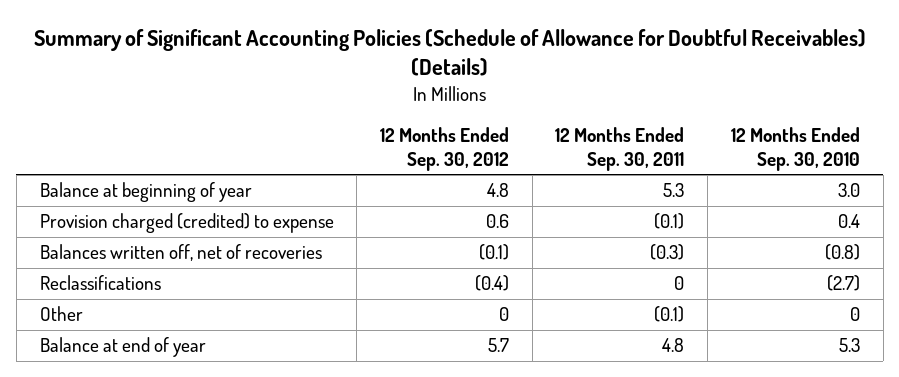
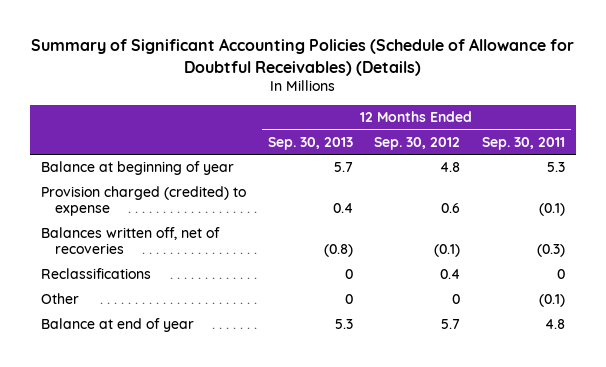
- | 12 Months Ended Sep. 30, 2012 | 12 Months Ended Sep. 30, 2011 | 12 Months Ended Sep. 30, 2010
+ | 12 Months Ended Sep. 30, 2013 | 12 Months Ended Sep. 30, 2012 | 12 Months Ended Sep. 30, 2011
- Reclassifications | (0.4) | 0 | (2.7)
+ Reclassifications | 0 | 0.4 | 0

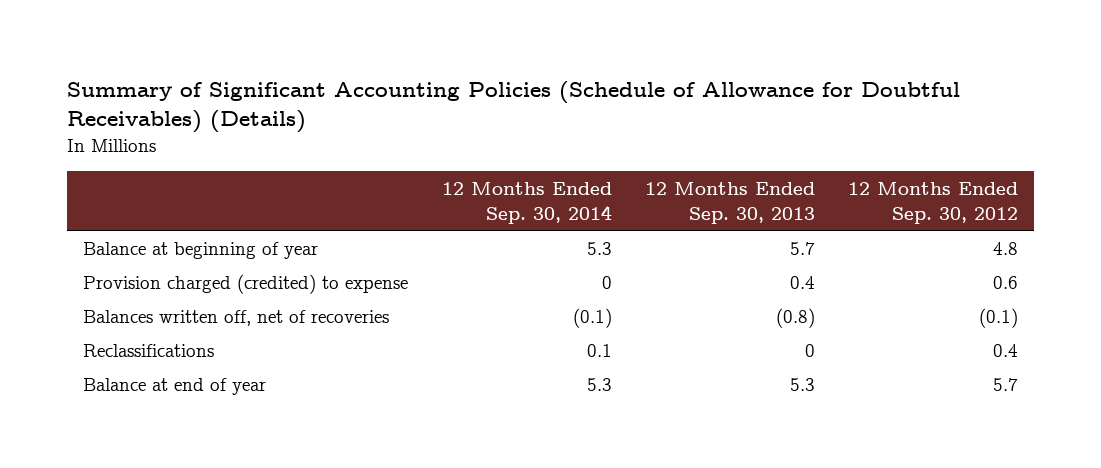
- | 12 Months Ended Sep. 30, 2013 | 12 Months Ended Sep. 30, 2012 | 12 Months Ended Sep. 30, 2011
+ | 12 Months Ended Sep. 30, 2014 | 12 Months Ended Sep. 30, 2013 | 12 Months Ended Sep. 30, 2012
- Other | 0 | 0 | (0.1)

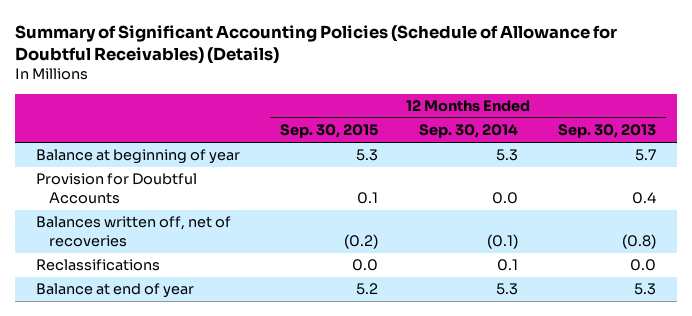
- | 12 Months Ended Sep. 30, 2014 | 12 Months Ended Sep. 30, 2013 | 12 Months Ended Sep. 30, 2012
+ | 12 Months Ended Sep. 30, 2015 | 12 Months Ended Sep. 30, 2014 | 12 Months Ended Sep. 30, 2013
- Provision charged (credited) to expense | 0 | 0.4 | 0.6
+ Provision for Doubtful Accounts | 0.1 | 0.0 | 0.4
- Reclassifications | 0.1 | 0 | 0.4
+ Reclassifications | 0.0 | 0.1 | 0.0

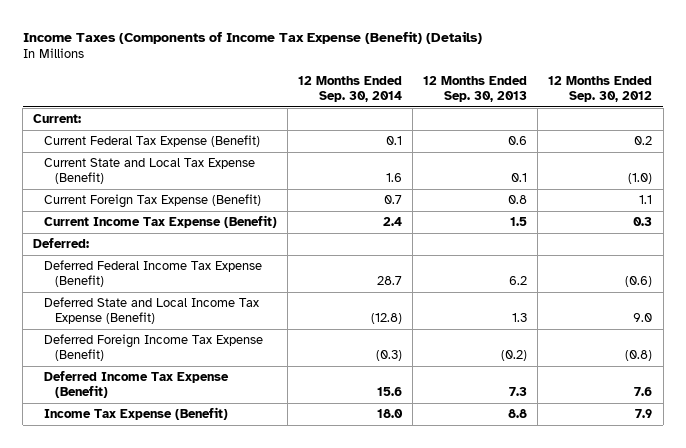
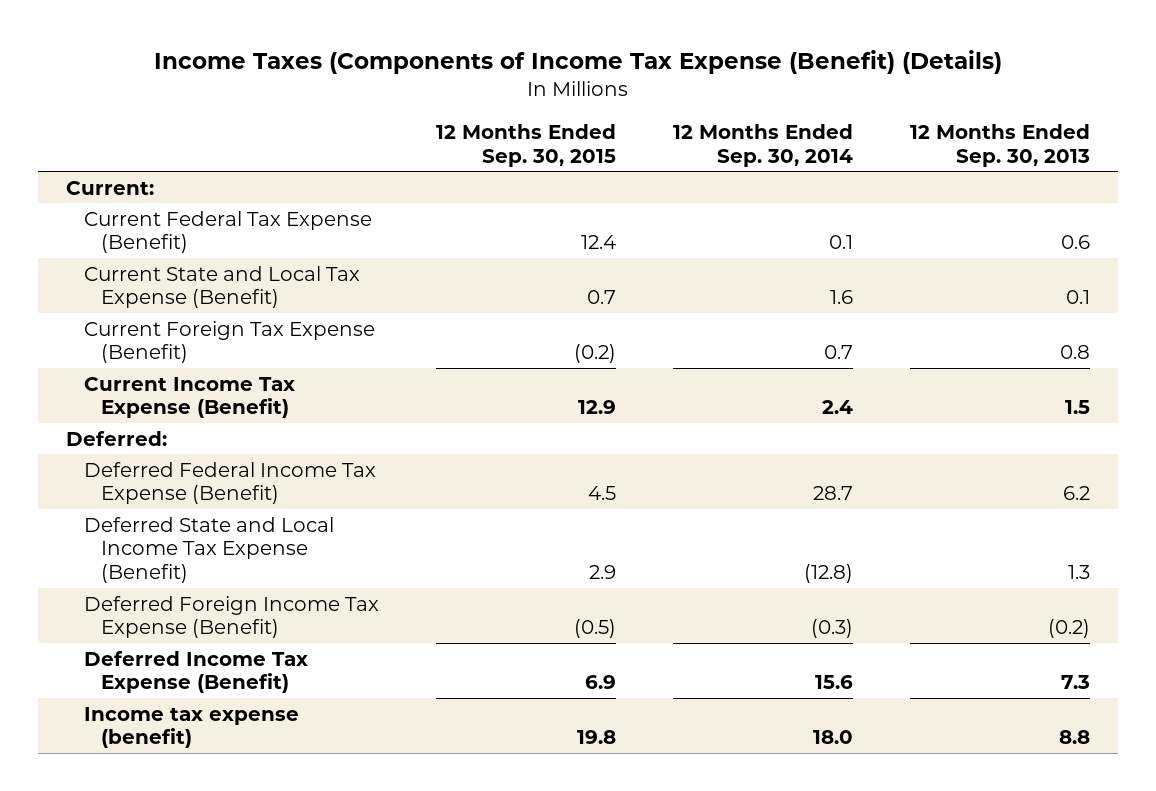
- | 12 Months Ended Sep. 30, 2014 | 12 Months Ended Sep. 30, 2013 | 12 Months Ended Sep. 30, 2012
+ | 12 Months Ended Sep. 30, 2015 | 12 Months Ended Sep. 30, 2014 | 12 Months Ended Sep. 30, 2013
- Income Tax Expense (Benefit) | 18.0 | 8.8 | 7.9
+ Income tax expense (benefit) | 19.8 | 18.0 | 8.8

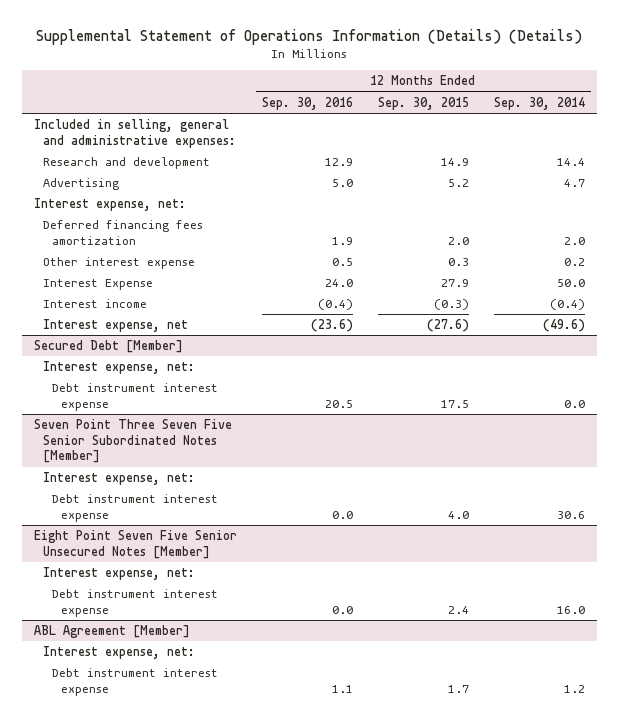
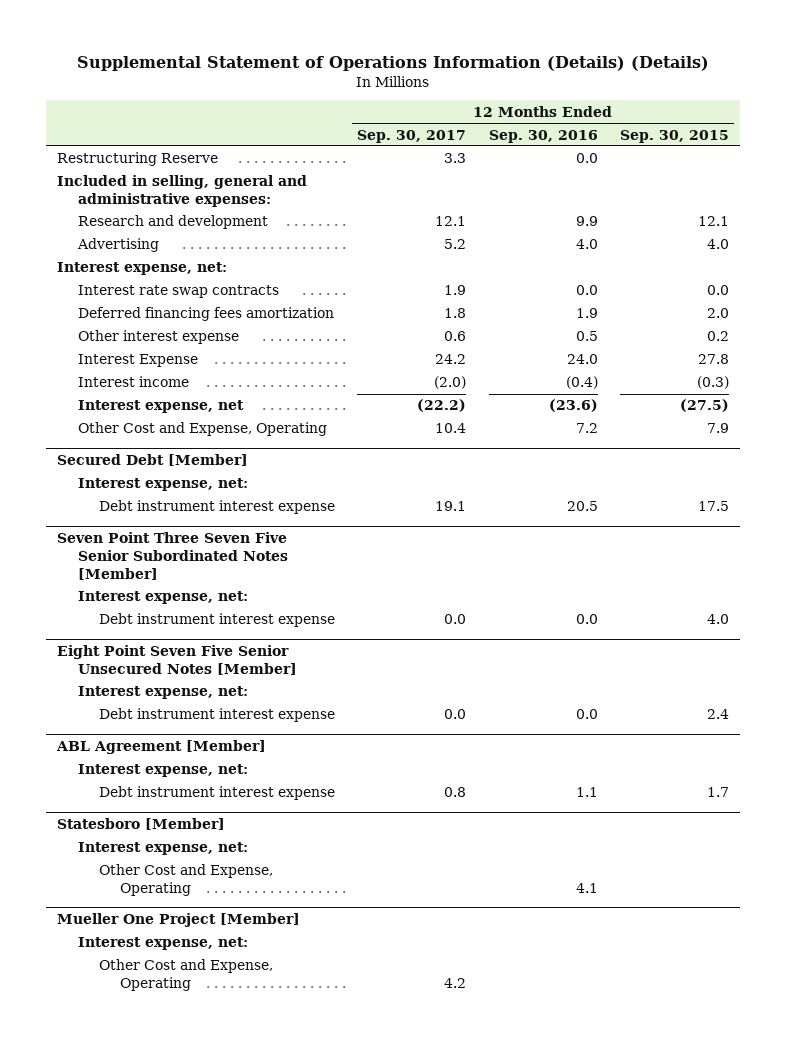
- | 12 Months Ended Sep. 30, 2016 | 12 Months Ended Sep. 30, 2015 | 12 Months Ended Sep. 30, 2014
+ | 12 Months Ended Sep. 30, 2017 | 12 Months Ended Sep. 30, 2016 | 12 Months Ended Sep. 30, 2015
+ Restructuring Reserve | 3.3 | 0.0 |
- Research and development | 12.9 | 14.9 | 14.4
- Advertising | 5.0 | 5.2 | 4.7
+ Research and development | 12.1 | 9.9 | 12.1
+ Advertising | 5.2 | 4.0 | 4.0
+ Interest rate swap contracts | 1.9 | 0.0 | 0.0
- Other interest expense | 0.5 | 0.3 | 0.2
- Interest Expense | 24.0 | 27.9 | 50.0
+ Other interest expense | 0.6 | 0.5 | 0.2
+ Interest Expense | 24.2 | 24.0 | 27.8
- Interest expense, net | (23.6) | (27.6) | (49.6)
+ Interest expense, net | (22.2) | (23.6) | (27.5)
+ Other Cost and Expense, Operating | 10.4 | 7.2 | 7.9
+ Statesboro [Member]
+ Interest expense, net:
+ Other Cost and Expense, Operating | | 4.1 |
+ Mueller One Project [Member]
+ Interest expense, net:
+ Other Cost and Expense, Operating | 4.2 | |

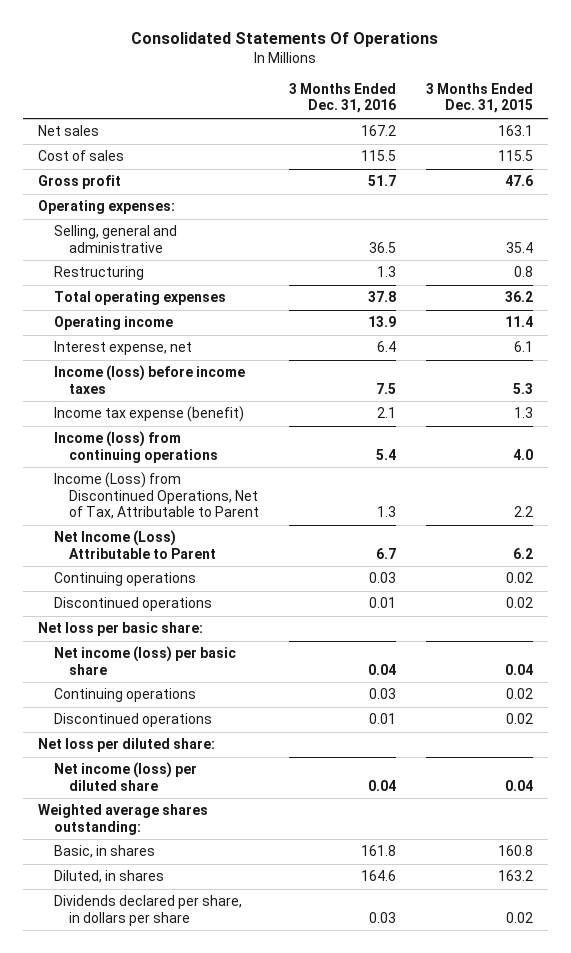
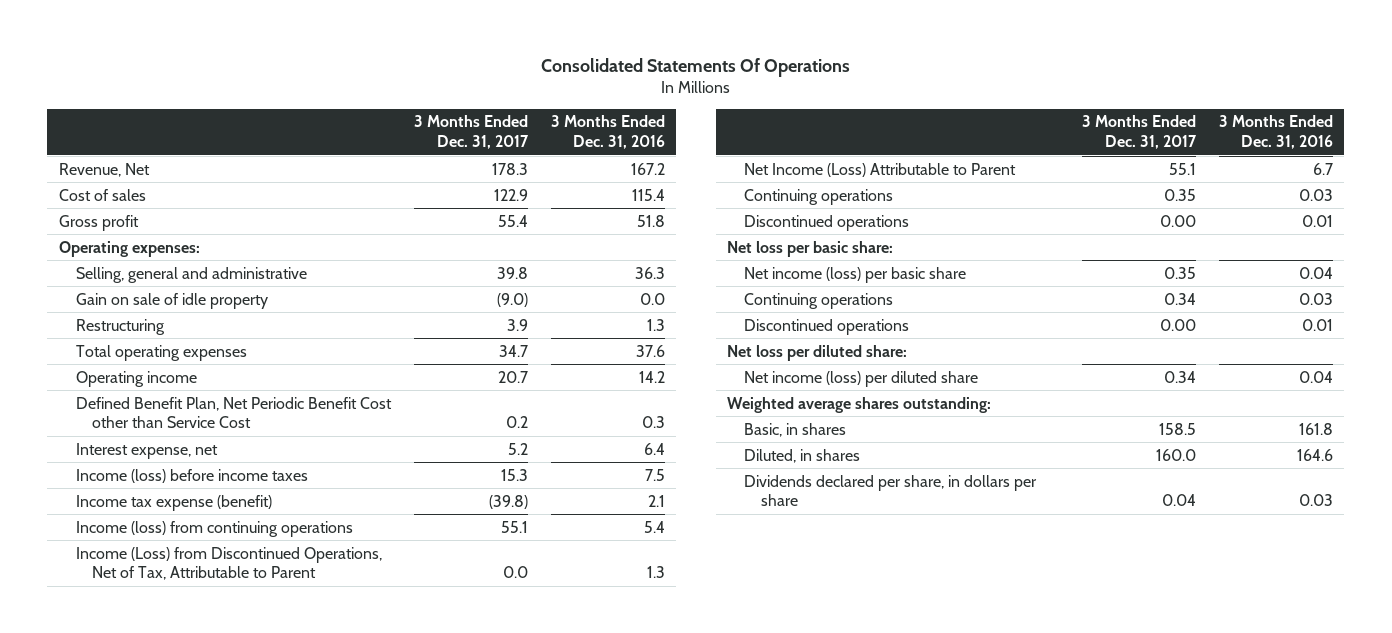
- | 3 Months Ended Dec. 31, 2016 | 3 Months Ended Dec. 31, 2015
+ | 3 Months Ended Dec. 31, 2017 | 3 Months Ended Dec. 31, 2016
- Net sales | 167.2 | 163.1
- Cost of sales | 115.5 | 115.5
- Gross profit | 51.7 | 47.6
+ Revenue, Net | 178.3 | 167.2
+ Cost of sales | 122.9 | 115.4
+ Gross profit | 55.4 | 51.8
- Selling, general and administrative | 36.5 | 35.4
+ Selling, general and administrative | 39.8 | 36.3
+ Gain on sale of idle property | (9.0) | 0.0
- Total operating expenses | 37.8 | 36.2
- Operating income | 13.9 | 11.4
+ Total operating expenses | 34.7 | 37.6
+ Operating income | 20.7 | 14.2
+ Defined Benefit Plan, Net Periodic Benefit Cost other than Service Cost | 0.2 | 0.3

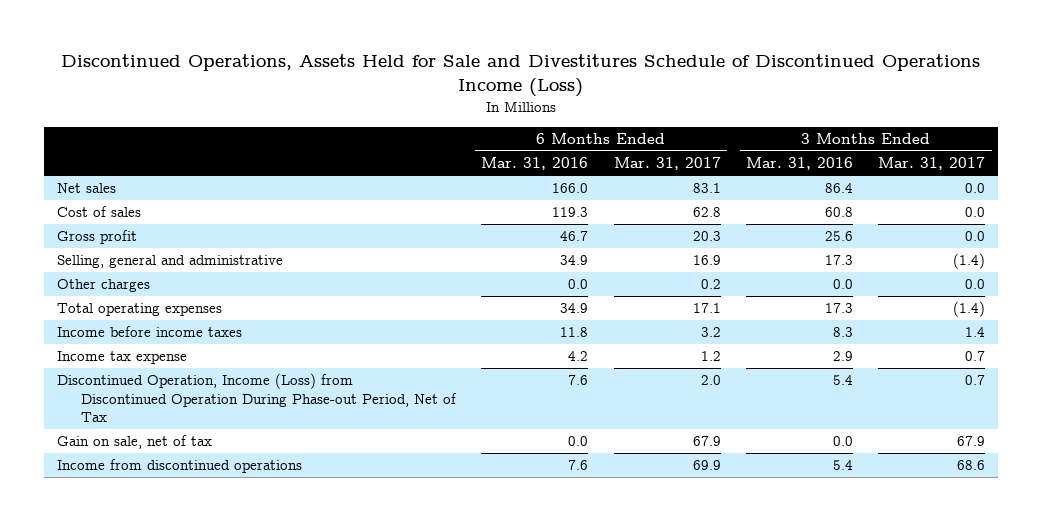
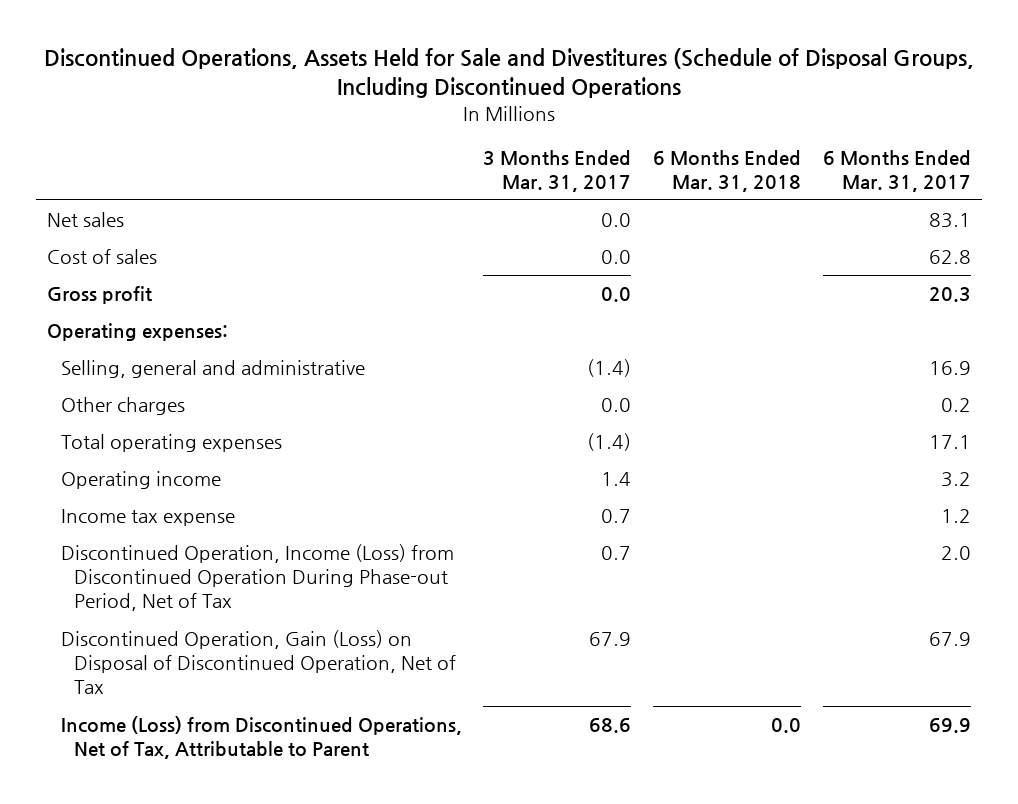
- Discontinued Operations, Assets Held for Sale and Divestitures Schedule of Discontinued Operations Income (Loss)
+ Discontinued Operations, Assets Held for Sale and Divestitures (Schedule of Disposal Groups, Including Discontinued Operations
- | 6 Months Ended Mar. 31, 2016 | 6 Months Ended Mar. 31, 2017 | 3 Months Ended Mar. 31, 2016 | 3 Months Ended Mar. 31, 2017
+ | 3 Months Ended Mar. 31, 2017 | 6 Months Ended Mar. 31, 2018 | 6 Months Ended Mar. 31, 2017
+ Operating expenses:
- Income before income taxes | 11.8 | 3.2 | 8.3 | 1.4
+ Operating income | 1.4 | | 3.2
- Gain on sale, net of tax | 0.0 | 67.9 | 0.0 | 67.9
- Income from discontinued operations | 7.6 | 69.9 | 5.4 | 68.6
+ Discontinued Operation, Gain (Loss) on Disposal of Discontinued Operation, Net of Tax | 67.9 | | 67.9
+ Income (Loss) from Discontinued Operations, Net of Tax, Attributable to Parent | 68.6 | 0.0 | 69.9

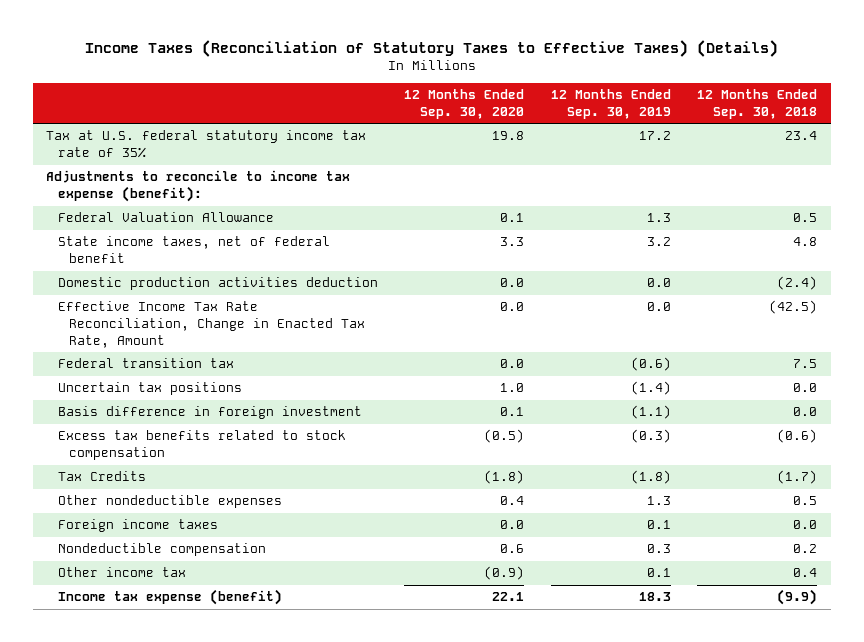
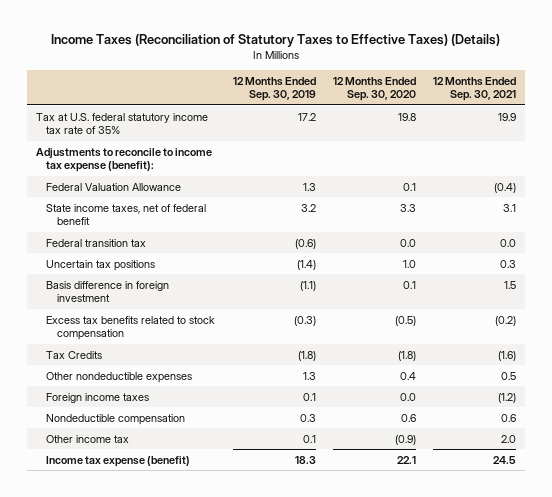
- | 12 Months Ended Sep. 30, 2020 | 12 Months Ended Sep. 30, 2019 | 12 Months Ended Sep. 30, 2018
+ | 12 Months Ended Sep. 30, 2019 | 12 Months Ended Sep. 30, 2020 | 12 Months Ended Sep. 30, 2021
- Domestic production activities deduction | 0.0 | 0.0 | (2.4)
- Effective Income Tax Rate Reconciliation, Change in Enacted Tax Rate, Amount | 0.0 | 0.0 | (42.5)

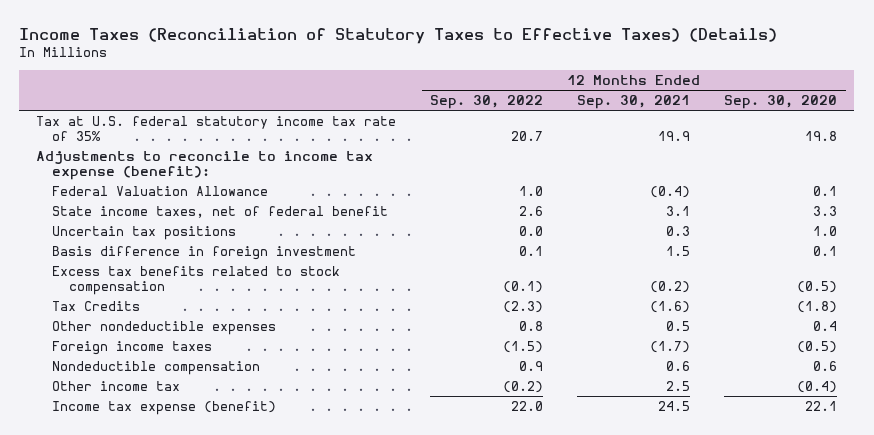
- | 12 Months Ended Sep. 30, 2019 | 12 Months Ended Sep. 30, 2020 | 12 Months Ended Sep. 30, 2021
+ | 12 Months Ended Sep. 30, 2022 | 12 Months Ended Sep. 30, 2021 | 12 Months Ended Sep. 30, 2020
- Federal transition tax | (0.6) | 0.0 | 0.0
- Foreign income taxes | 0.1 | 0.0 | (1.2)
+ Foreign income taxes | (1.5) | (1.7) | (0.5)
- Other income tax | 0.1 | (0.9) | 2.0
+ Other income tax | (0.2) | 2.5 | (0.4)

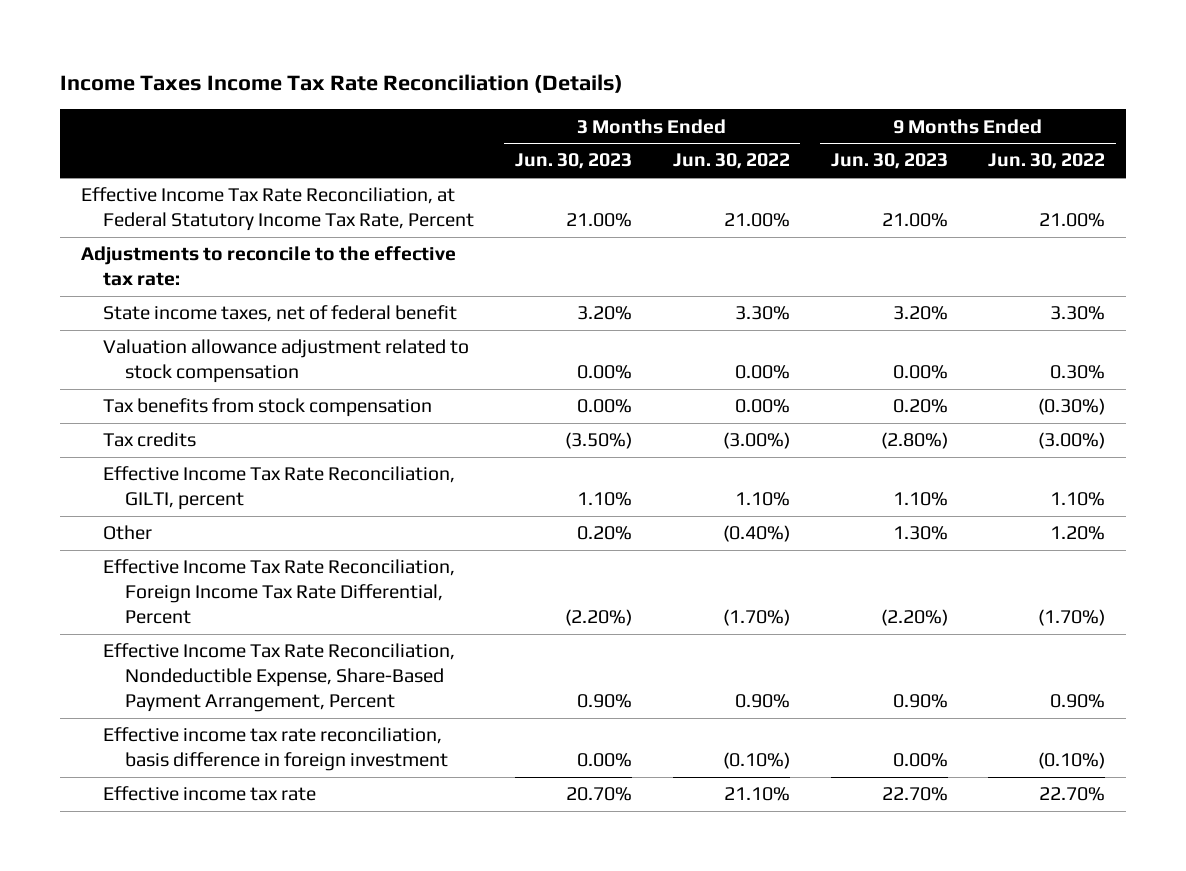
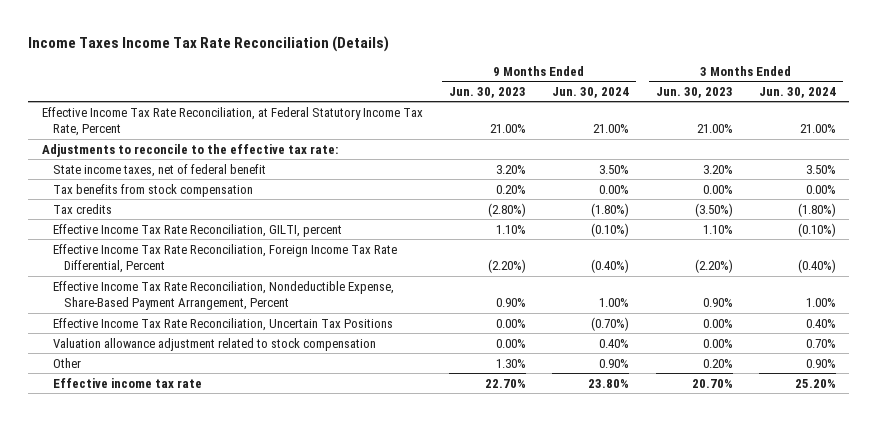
- | 3 Months Ended Jun. 30, 2023 | 3 Months Ended Jun. 30, 2022 | 9 Months Ended Jun. 30, 2023 | 9 Months Ended Jun. 30, 2022
+ | 9 Months Ended Jun. 30, 2023 | 9 Months Ended Jun. 30, 2024 | 3 Months Ended Jun. 30, 2023 | 3 Months Ended Jun. 30, 2024
- Effective income tax rate reconciliation, basis difference in foreign investment | 0.00% | (0.10%) | 0.00% | (0.10%)
+ Effective Income Tax Rate Reconciliation, Uncertain Tax Positions | 0.00% | (0.70%) | 0.00% | 0.40%
moved down: Valuation allowance adjustment related to stock compensation | 0.00% | 0.40% | 0.00% | 0.70%
moved down: Other | 1.30% | 0.90% | 0.20% | 0.90%

